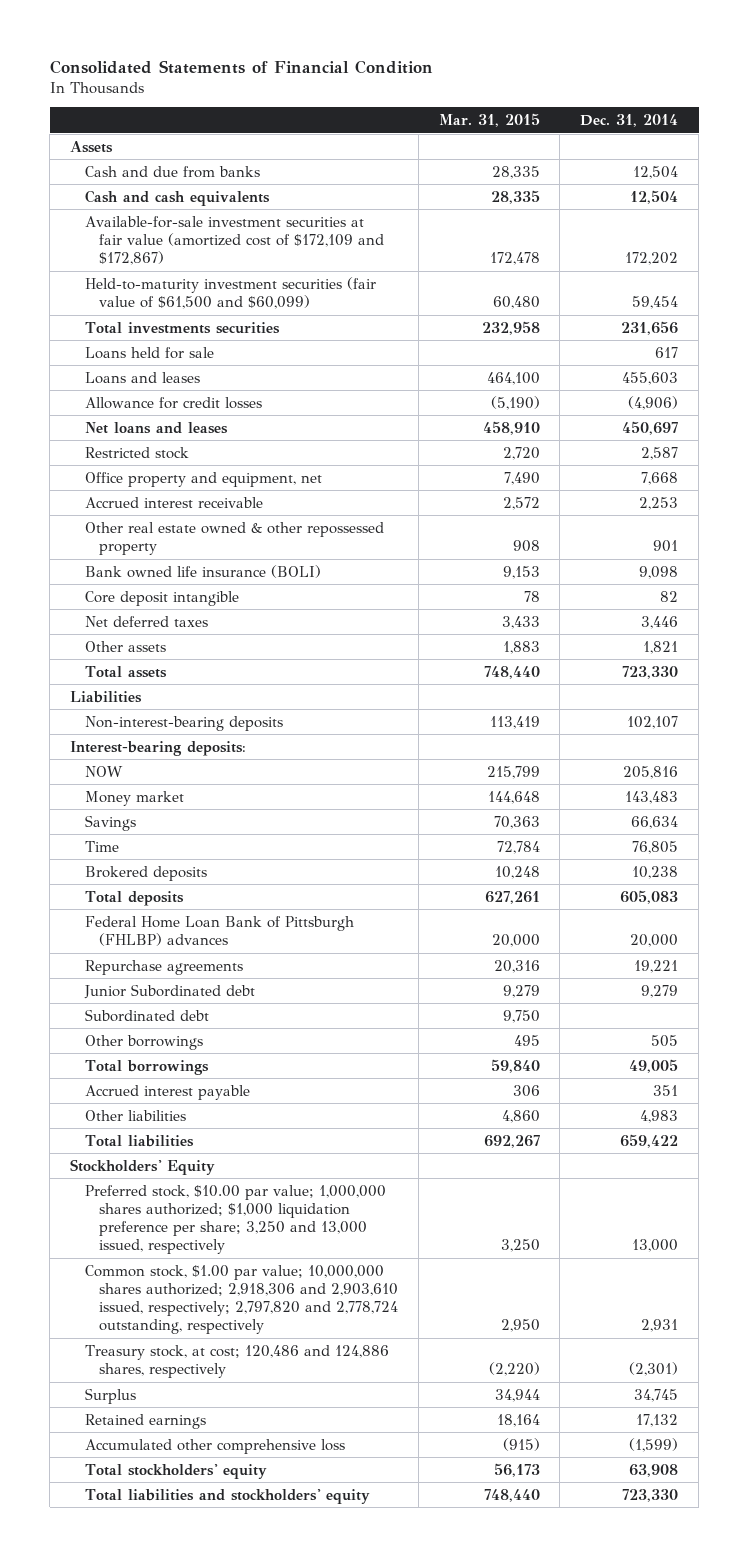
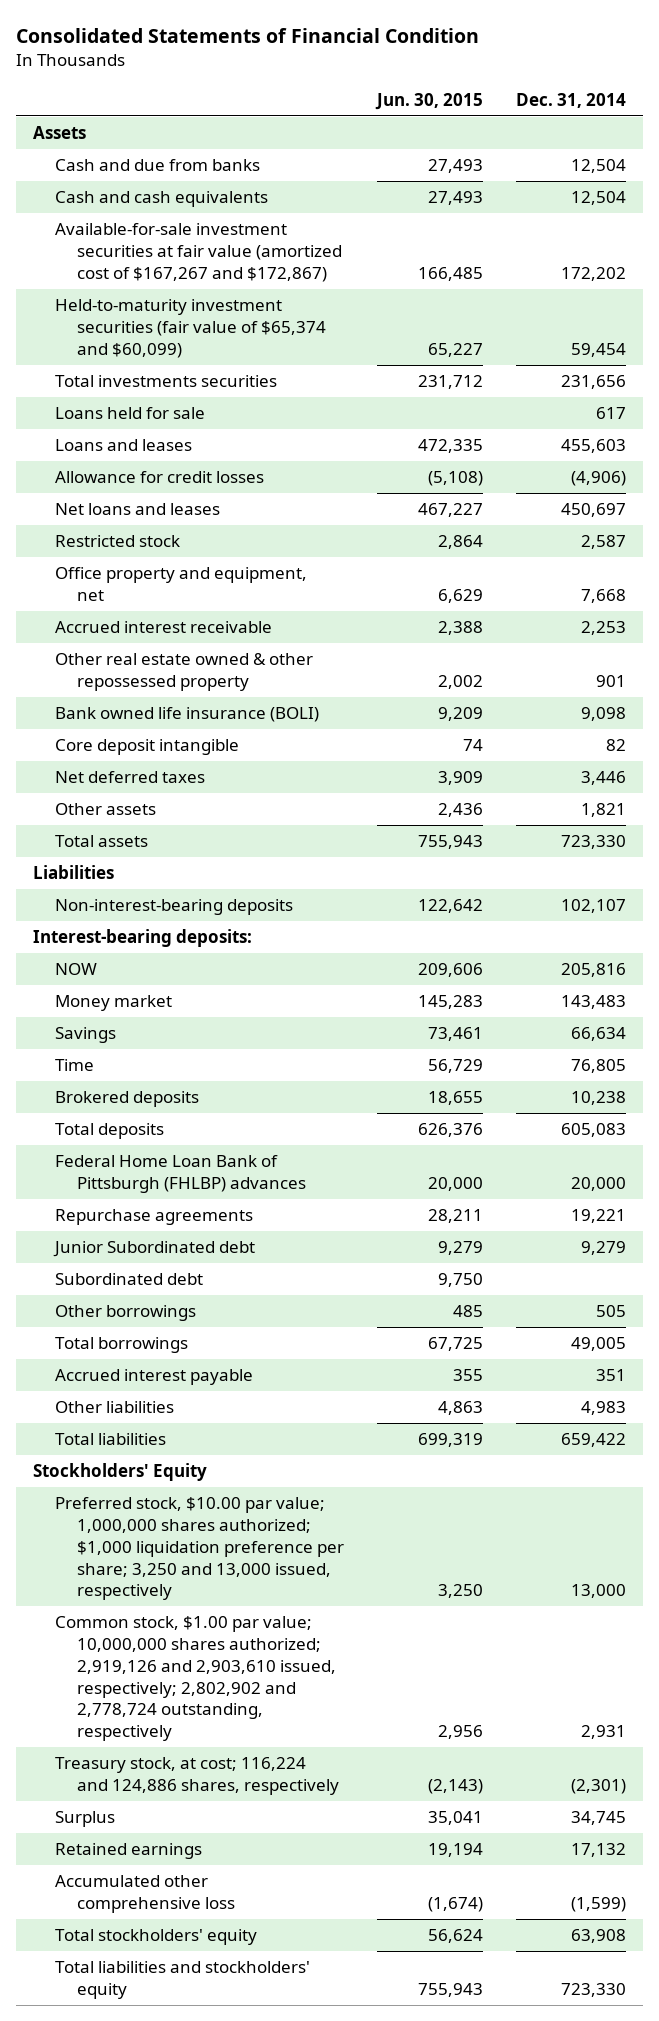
- | Mar. 31, 2015 | Dec. 31, 2014
+ | Jun. 30, 2015 | Dec. 31, 2014
- Available-for-sale investment securities at fair value (amortized cost of $172,109 and $172,867) | 172,478 | 172,202
- Held-to-maturity investment securities (fair value of $61,500 and $60,099) | 60,480 | 59,454
+ Available-for-sale investment securities at fair value (amortized cost of $167,267 and $172,867) | 166,485 | 172,202
+ Held-to-maturity investment securities (fair value of $65,374 and $60,099) | 65,227 | 59,454
- Common stock, $1.00 par value; 10,000,000 shares authorized; 2,918,306 and 2,903,610 issued, respectively; 2,797,820 and 2,778,724 outstanding, respectively | 2,950 | 2,931
- Treasury stock, at cost; 120,486 and 124,886 shares, respectively | (2,220) | (2,301)
+ Common stock, $1.00 par value; 10,000,000 shares authorized; 2,919,126 and 2,903,610 issued, respectively; 2,802,902 and 2,778,724 outstanding, respectively | 2,956 | 2,931
+ Treasury stock, at cost; 116,224 and 124,886 shares, respectively | (2,143) | (2,301)

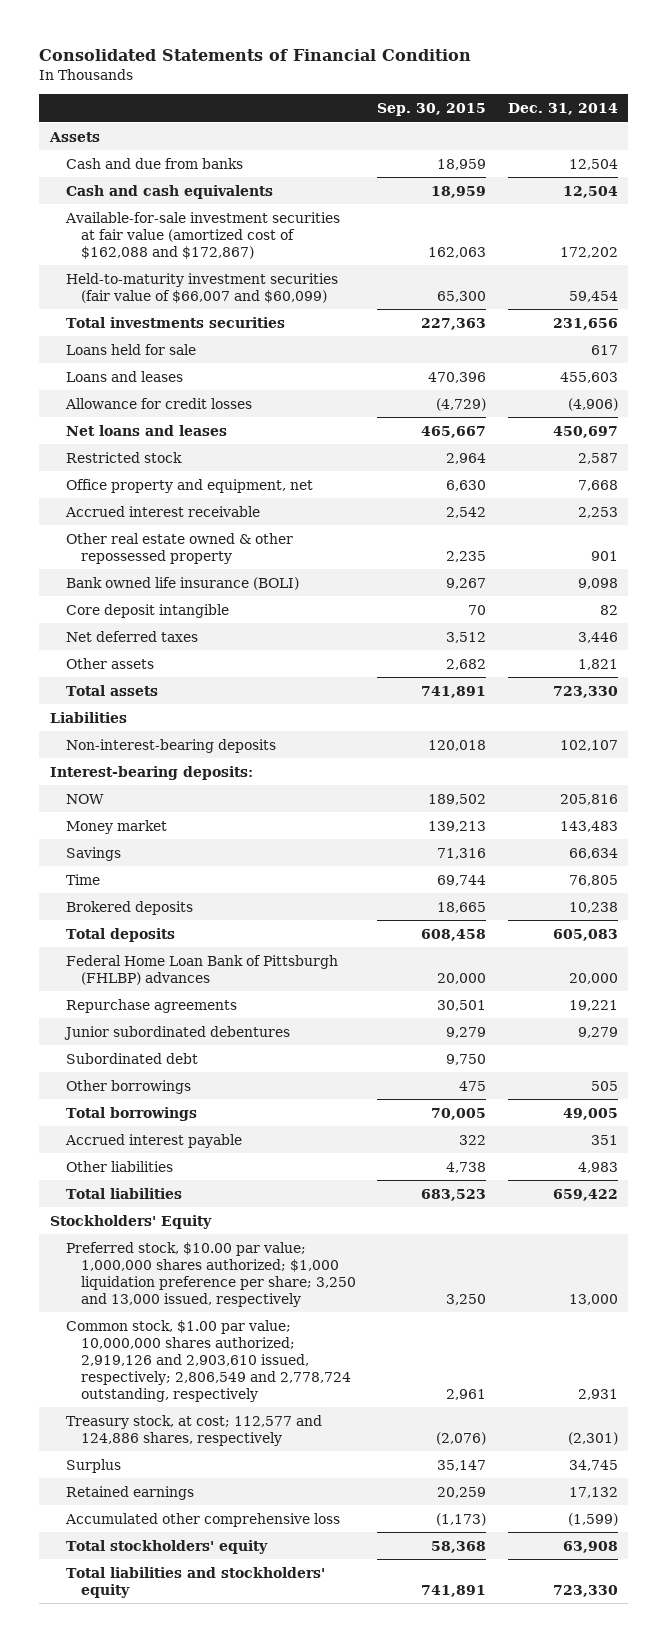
- | Jun. 30, 2015 | Dec. 31, 2014
+ | Sep. 30, 2015 | Dec. 31, 2014
- Available-for-sale investment securities at fair value (amortized cost of $167,267 and $172,867) | 166,485 | 172,202
- Held-to-maturity investment securities (fair value of $65,374 and $60,099) | 65,227 | 59,454
+ Available-for-sale investment securities at fair value (amortized cost of $162,088 and $172,867) | 162,063 | 172,202
+ Held-to-maturity investment securities (fair value of $66,007 and $60,099) | 65,300 | 59,454
- Junior Subordinated debt | 9,279 | 9,279
+ Junior subordinated debentures | 9,279 | 9,279
- Common stock, $1.00 par value; 10,000,000 shares authorized; 2,919,126 and 2,903,610 issued, respectively; 2,802,902 and 2,778,724 outstanding, respectively | 2,956 | 2,931
- Treasury stock, at cost; 116,224 and 124,886 shares, respectively | (2,143) | (2,301)
+ Common stock, $1.00 par value; 10,000,000 shares authorized; 2,919,126 and 2,903,610 issued, respectively; 2,806,549 and 2,778,724 outstanding, respectively | 2,961 | 2,931
+ Treasury stock, at cost; 112,577 and 124,886 shares, respectively | (2,076) | (2,301)

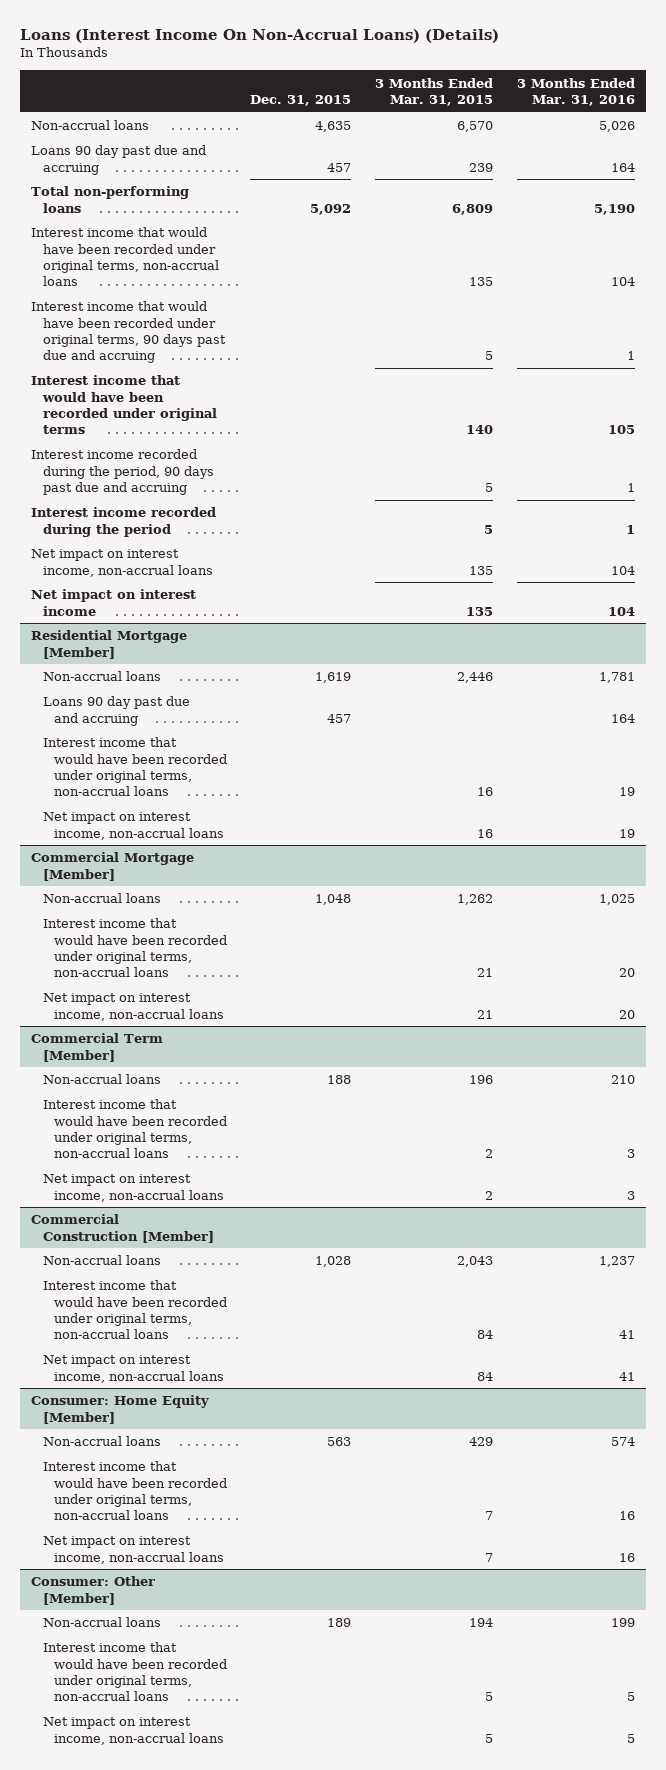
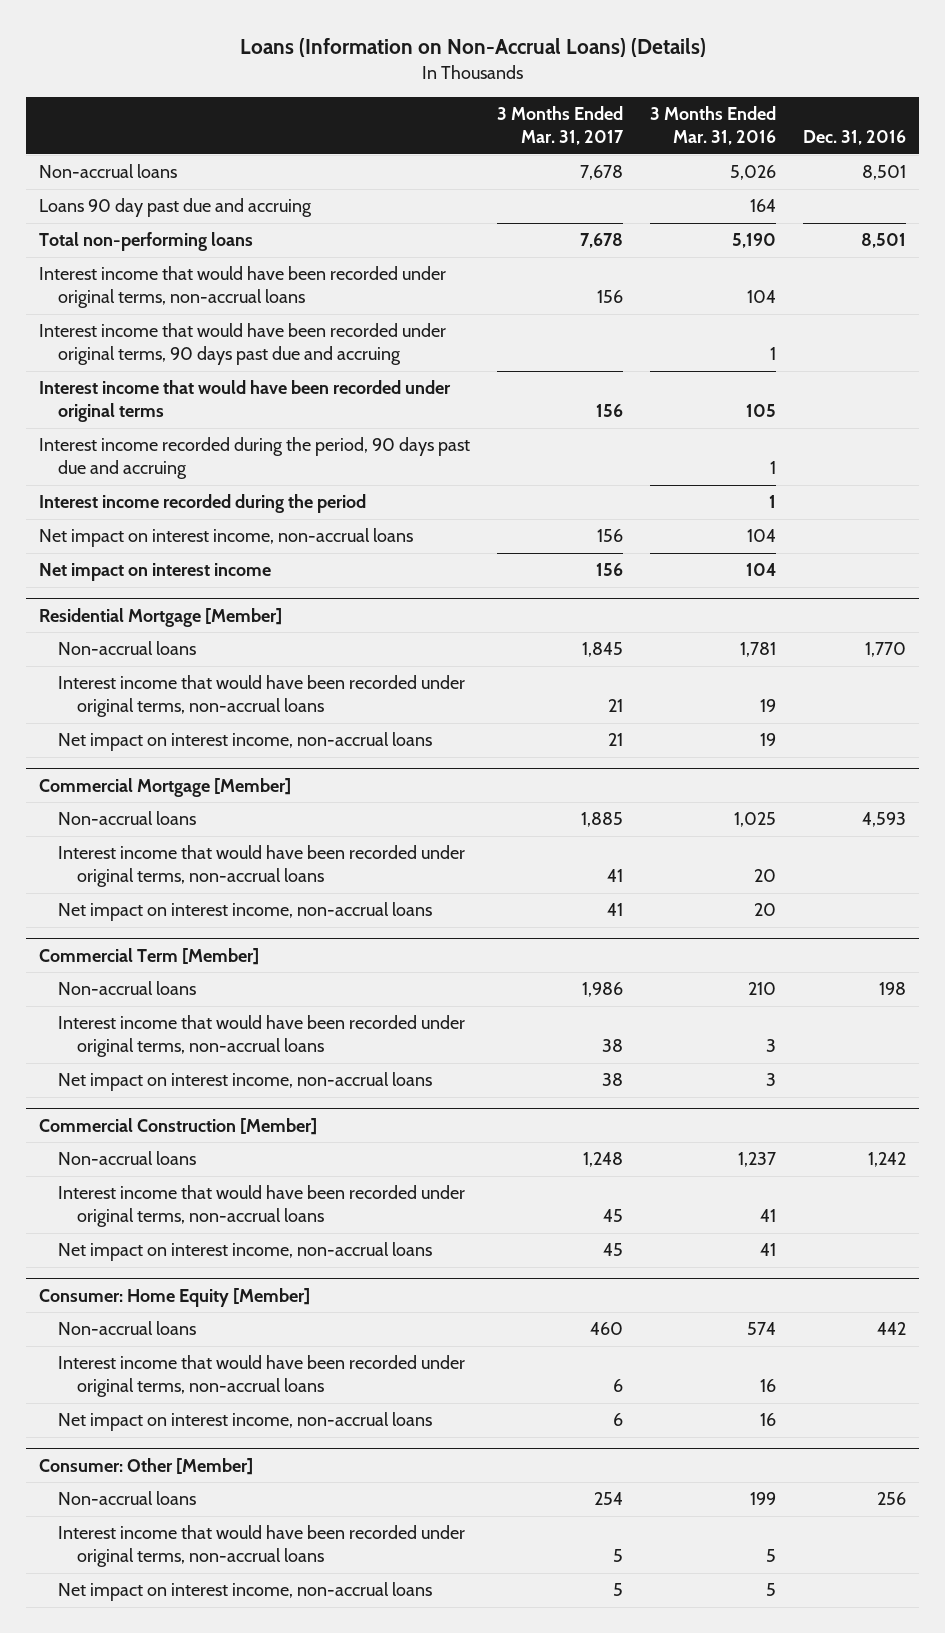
- Loans (Interest Income On Non-Accrual Loans) (Details)
+ Loans (Information on Non-Accrual Loans) (Details)
- | Dec. 31, 2015 | 3 Months Ended Mar. 31, 2015 | 3 Months Ended Mar. 31, 2016
+ | 3 Months Ended Mar. 31, 2017 | 3 Months Ended Mar. 31, 2016 | Dec. 31, 2016
@ Residential Mortgage [Member]
- Loans 90 day past due and accruing | 457 | | 164

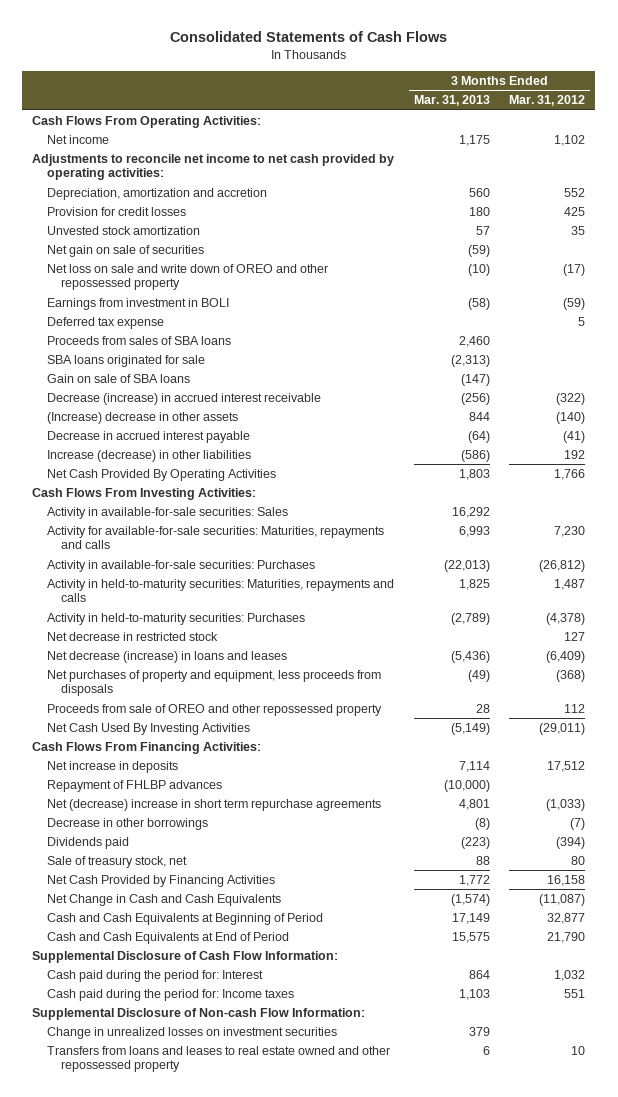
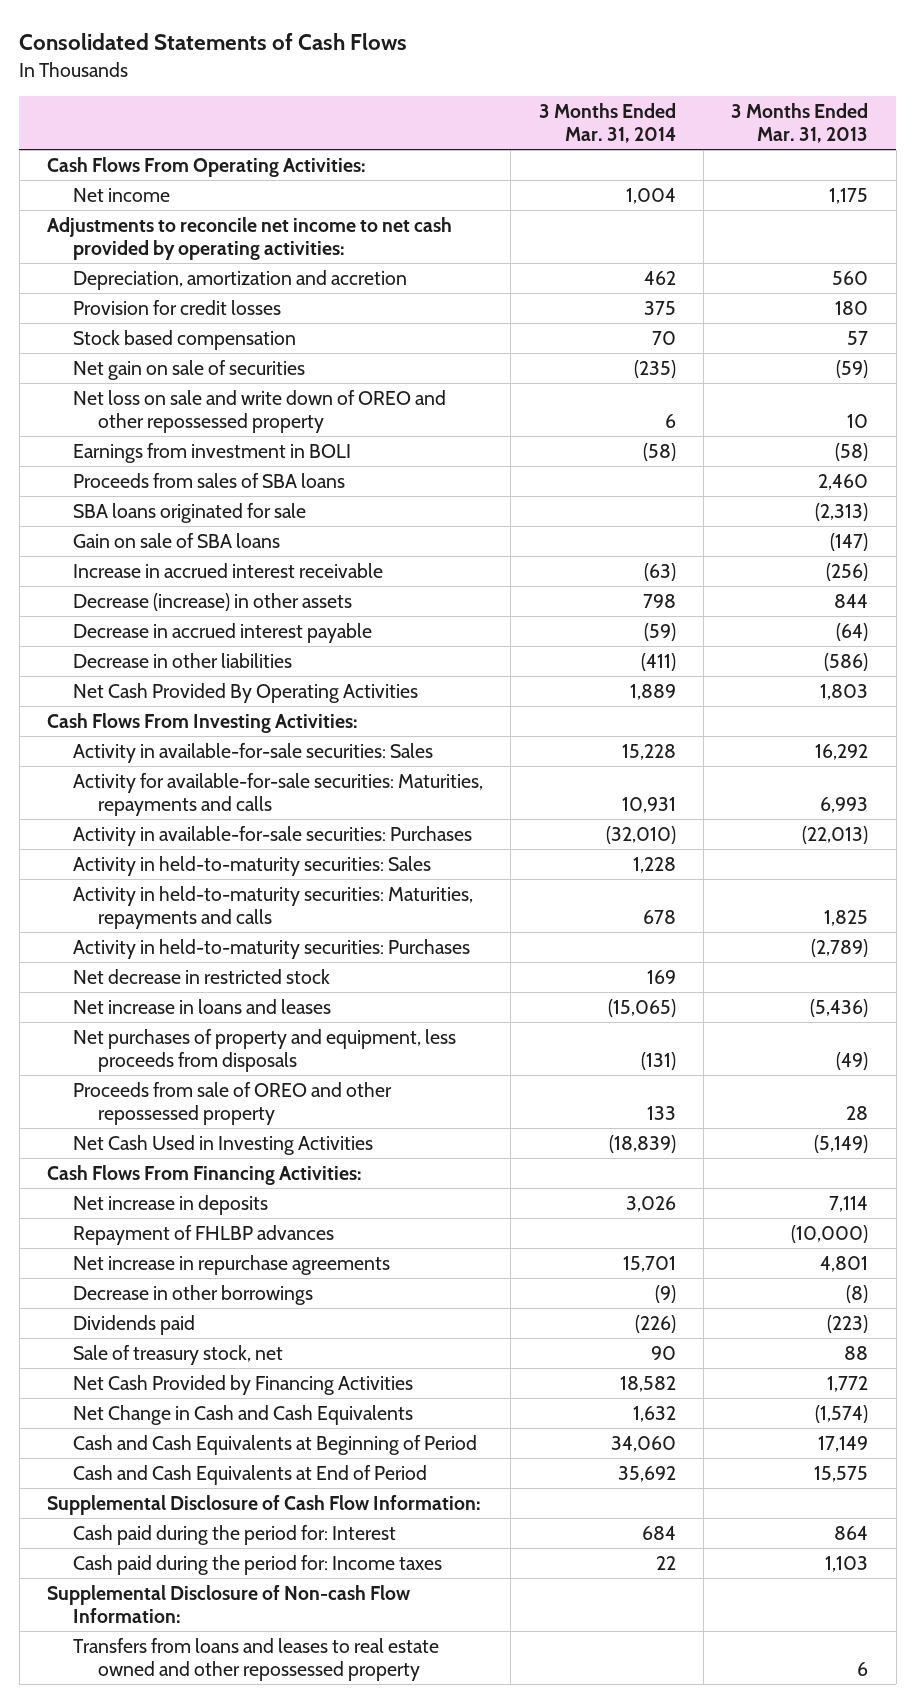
- | 3 Months Ended Mar. 31, 2013 | 3 Months Ended Mar. 31, 2012
+ | 3 Months Ended Mar. 31, 2014 | 3 Months Ended Mar. 31, 2013
- Unvested stock amortization | 57 | 35
+ Stock based compensation | 70 | 57
- Net loss on sale and write down of OREO and other repossessed property | (10) | (17)
+ Net loss on sale and write down of OREO and other repossessed property | 6 | 10
- Deferred tax expense | | 5
- Decrease (increase) in accrued interest receivable | (256) | (322)
- (Increase) decrease in other assets | 844 | (140)
+ Increase in accrued interest receivable | (63) | (256)
+ Decrease (increase) in other assets | 798 | 844
- Increase (decrease) in other liabilities | (586) | 192
+ Decrease in other liabilities | (411) | (586)
+ Activity in held-to-maturity securities: Sales | 1,228 |
- Net decrease (increase) in loans and leases | (5,436) | (6,409)
+ Net increase in loans and leases | (15,065) | (5,436)
- Net Cash Used By Investing Activities | (5,149) | (29,011)
+ Net Cash Used in Investing Activities | (18,839) | (5,149)
- Net (decrease) increase in short term repurchase agreements | 4,801 | (1,033)
+ Net increase in repurchase agreements | 15,701 | 4,801
- Change in unrealized losses on investment securities | 379 |

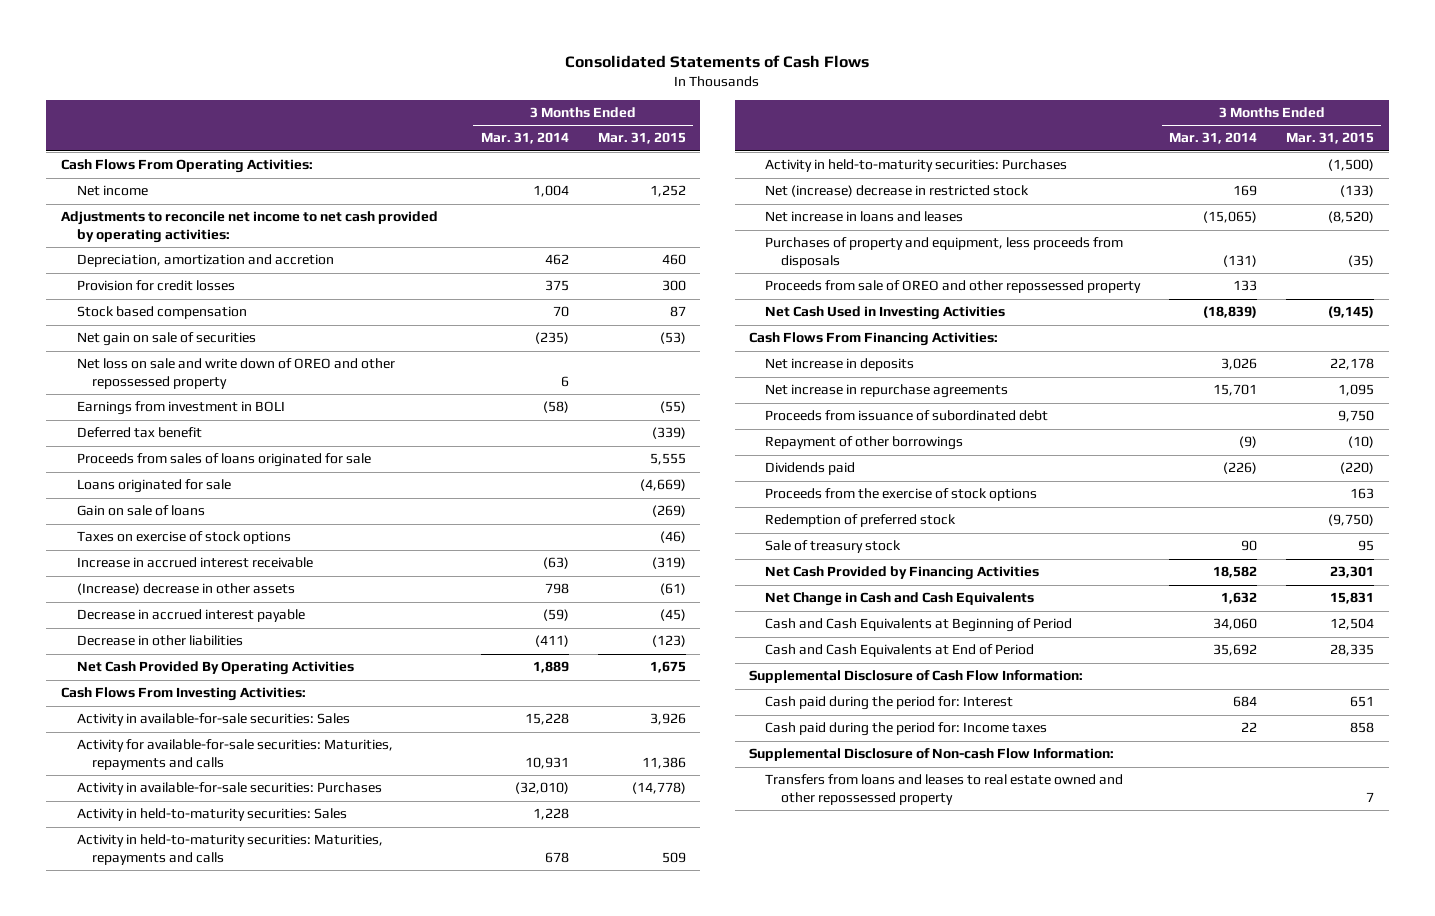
- | 3 Months Ended Mar. 31, 2014 | 3 Months Ended Mar. 31, 2013
+ | 3 Months Ended Mar. 31, 2014 | 3 Months Ended Mar. 31, 2015
- Proceeds from sales of SBA loans | | 2,460
- SBA loans originated for sale | | (2,313)
- Gain on sale of SBA loans | | (147)
+ Deferred tax benefit | | (339)
+ Proceeds from sales of loans originated for sale | | 5,555
+ Loans originated for sale | | (4,669)
+ Gain on sale of loans | | (269)
+ Taxes on exercise of stock options | | (46)
- Decrease (increase) in other assets | 798 | 844
+ (Increase) decrease in other assets | 798 | (61)
- Net decrease in restricted stock | 169 |
+ Net (increase) decrease in restricted stock | 169 | (133)
- Net purchases of property and equipment, less proceeds from disposals | (131) | (49)
+ Purchases of property and equipment, less proceeds from disposals | (131) | (35)
- Repayment of FHLBP advances | | (10,000)
- Decrease in other borrowings | (9) | (8)
+ Proceeds from issuance of subordinated debt | | 9,750
+ Repayment of other borrowings | (9) | (10)
- Sale of treasury stock, net | 90 | 88
+ Proceeds from the exercise of stock options | | 163
+ Redemption of preferred stock | | (9,750)
+ Sale of treasury stock | 90 | 95

